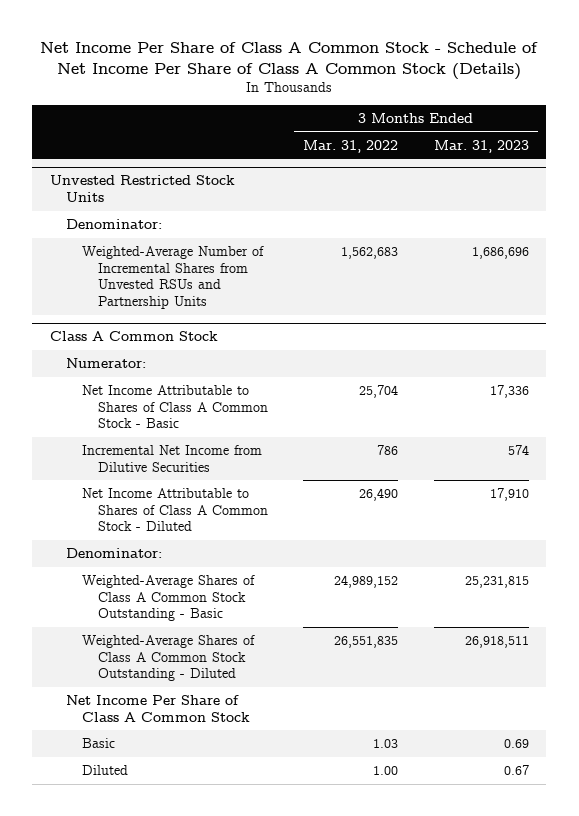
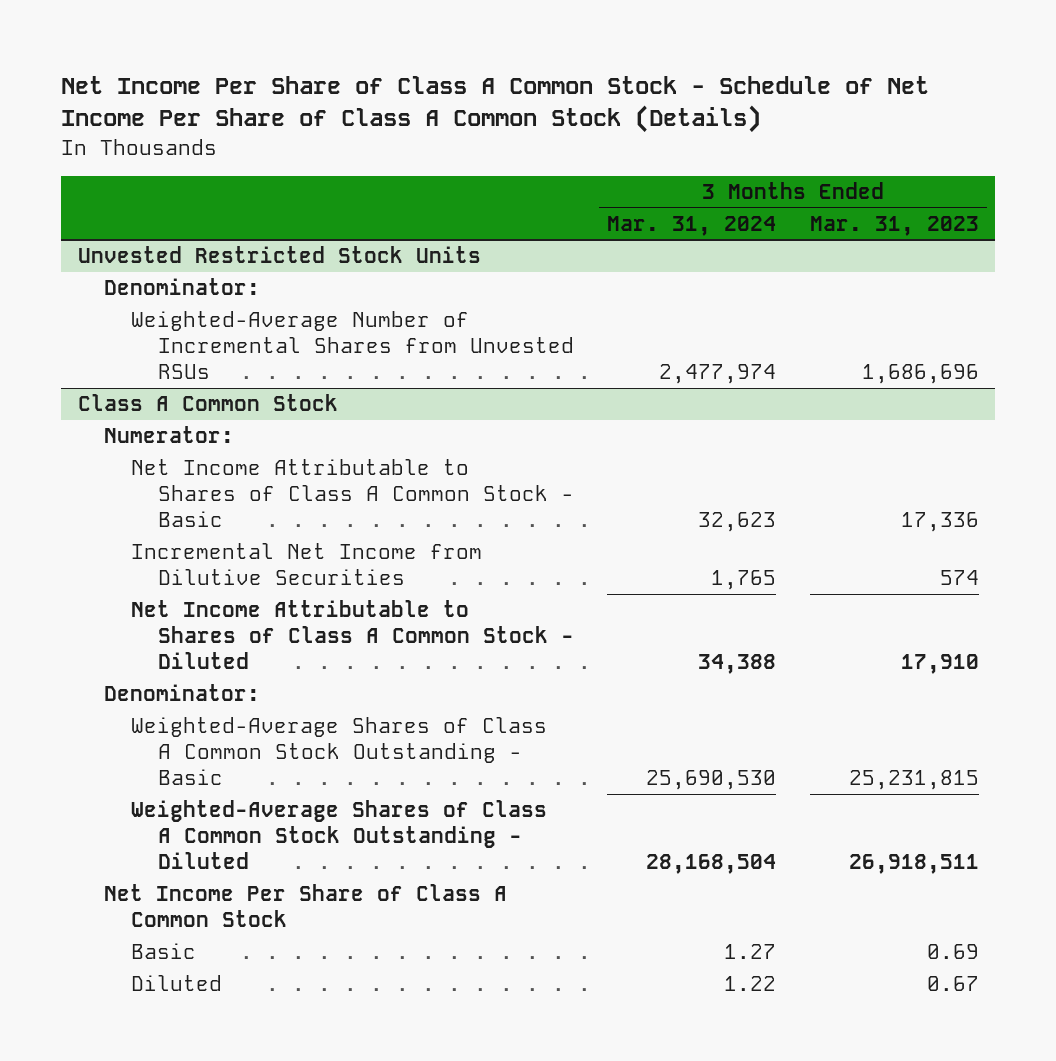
- | 3 Months Ended Mar. 31, 2022 | 3 Months Ended Mar. 31, 2023
+ | 3 Months Ended Mar. 31, 2024 | 3 Months Ended Mar. 31, 2023
@ Unvested Restricted Stock Units
- Weighted-Average Number of Incremental Shares from Unvested RSUs and Partnership Units | 1,562,683 | 1,686,696
+ Weighted-Average Number of Incremental Shares from Unvested RSUs | 2,477,974 | 1,686,696

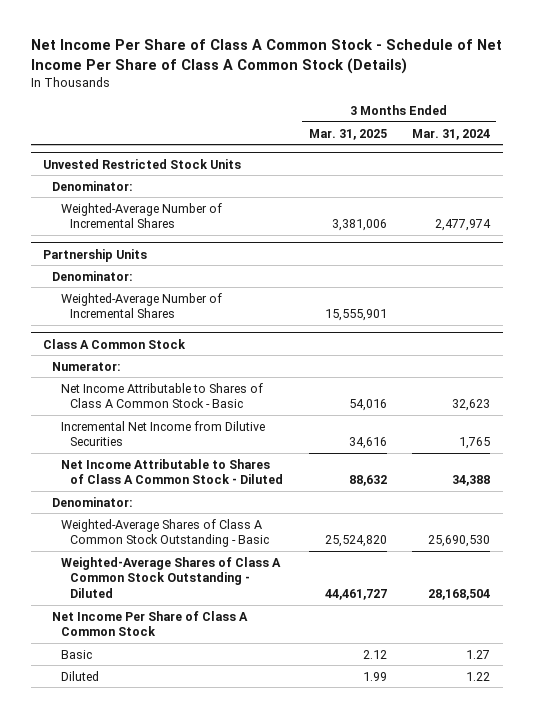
- | 3 Months Ended Mar. 31, 2024 | 3 Months Ended Mar. 31, 2023
+ | 3 Months Ended Mar. 31, 2025 | 3 Months Ended Mar. 31, 2024
@ Unvested Restricted Stock Units
- Weighted-Average Number of Incremental Shares from Unvested RSUs | 2,477,974 | 1,686,696
+ Weighted-Average Number of Incremental Shares | 3,381,006 | 2,477,974
+ Partnership Units
+ Denominator:
+ Weighted-Average Number of Incremental Shares | 15,555,901 |

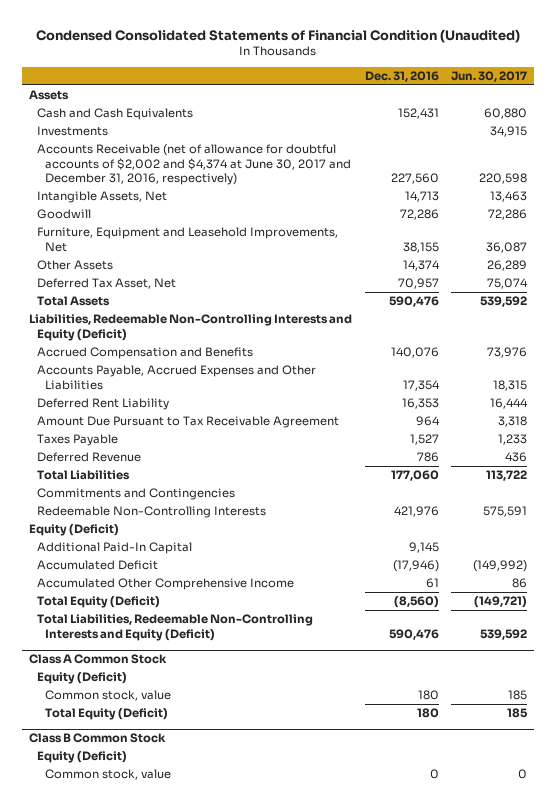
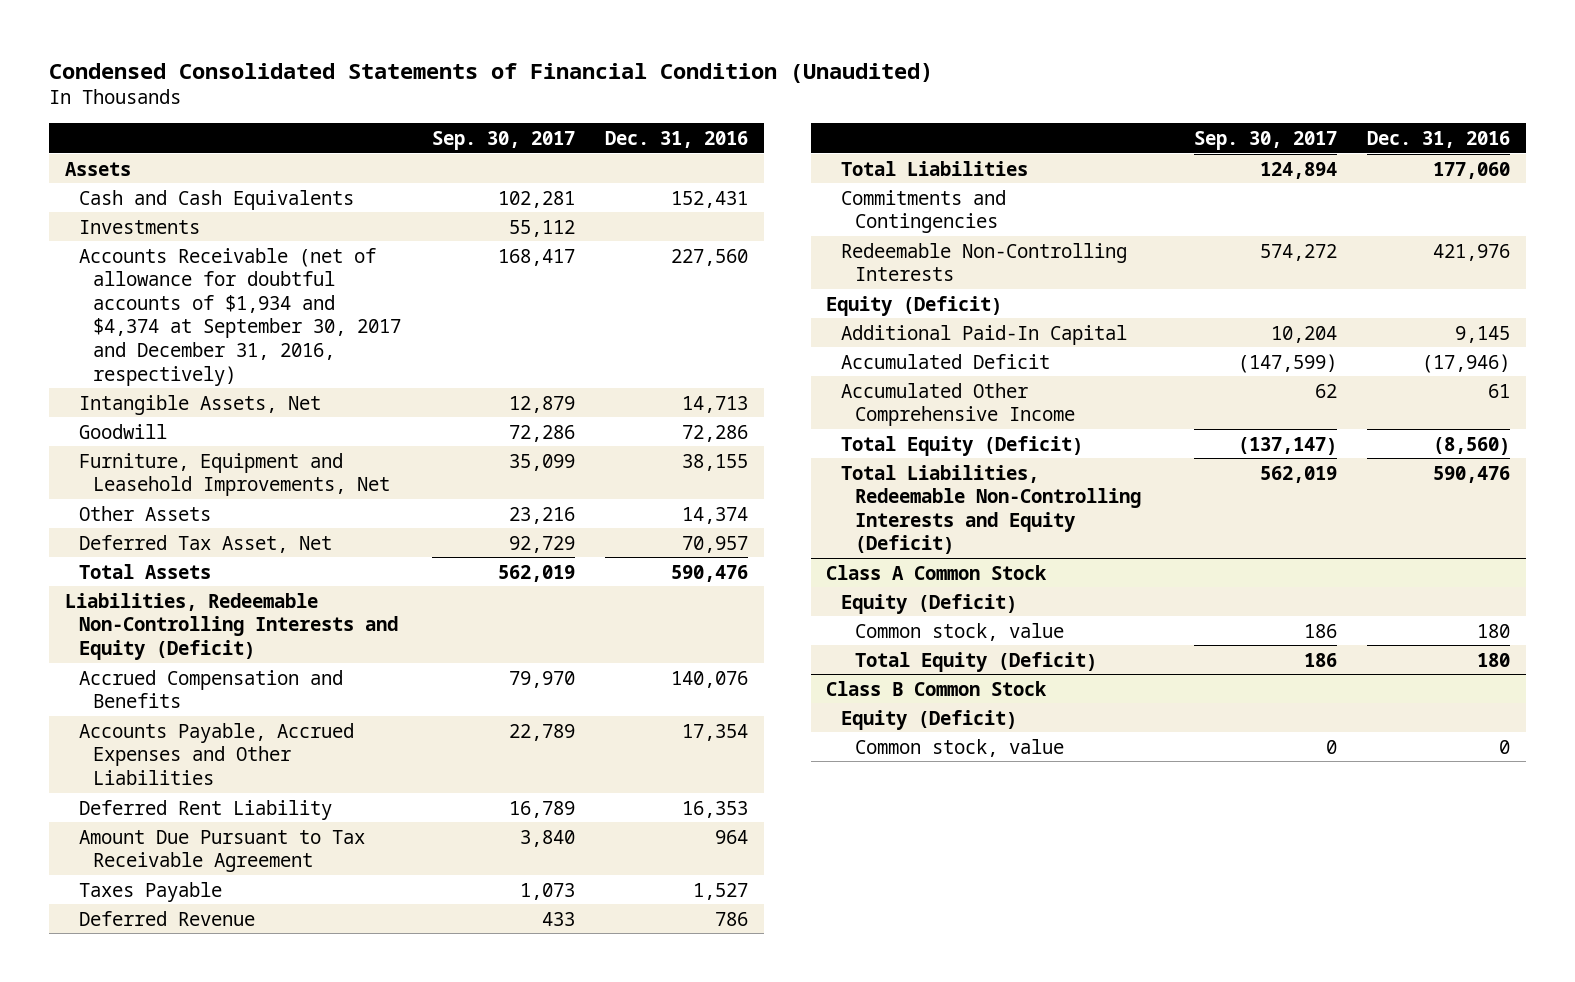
- | Dec. 31, 2016 | Jun. 30, 2017
+ | Sep. 30, 2017 | Dec. 31, 2016
- Accounts Receivable (net of allowance for doubtful accounts of $2,002 and $4,374 at June 30, 2017 and December 31, 2016, respectively) | 227,560 | 220,598
+ Accounts Receivable (net of allowance for doubtful accounts of $1,934 and $4,374 at September 30, 2017 and December 31, 2016, respectively) | 168,417 | 227,560

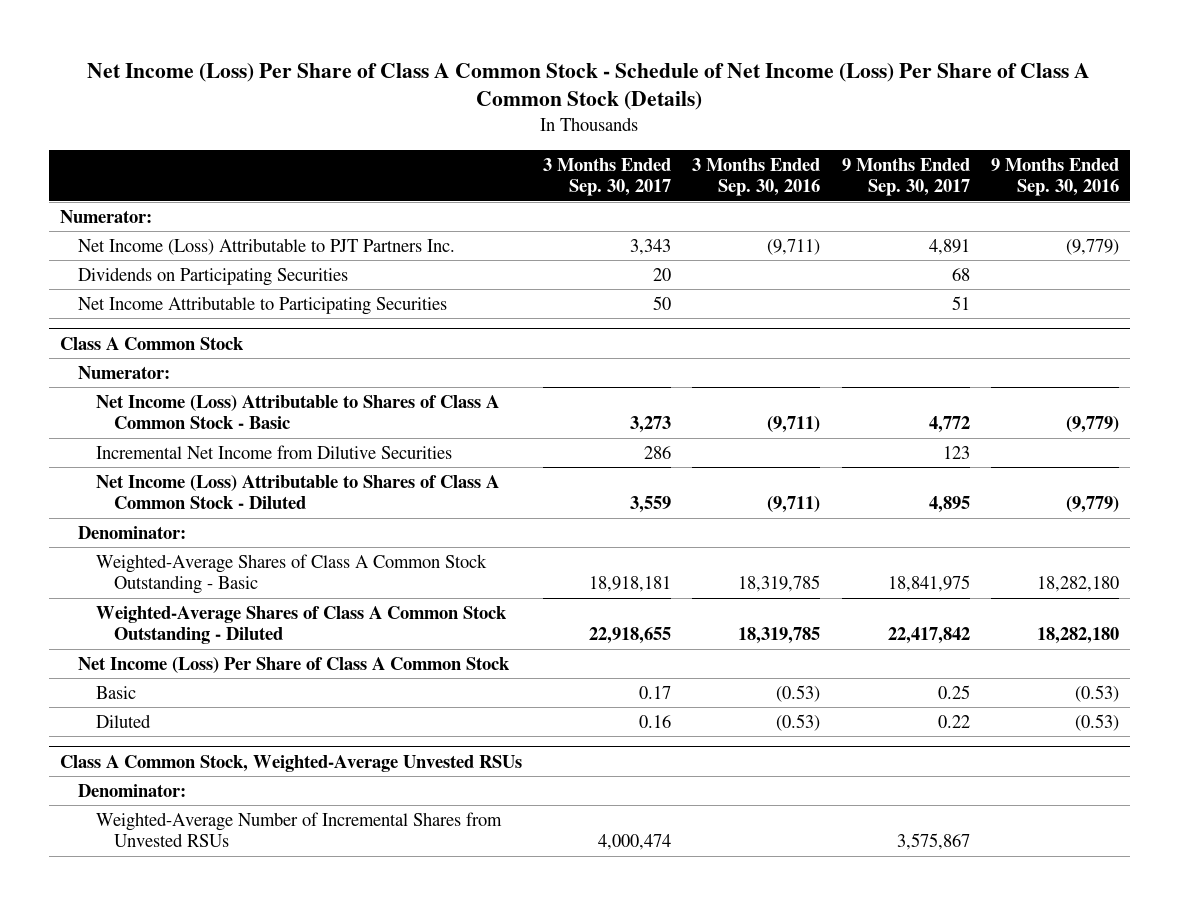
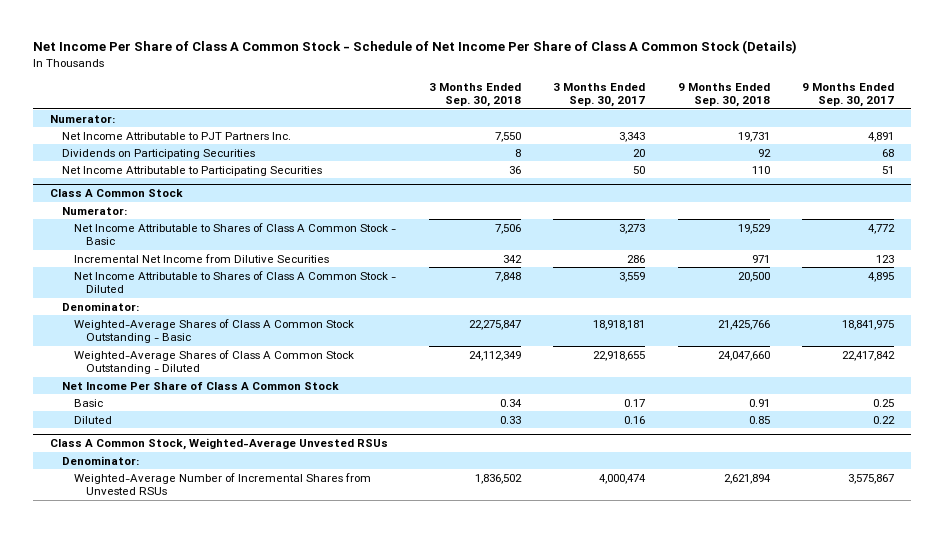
- Net Income (Loss) Per Share of Class A Common Stock - Schedule of Net Income (Loss) Per Share of Class A Common Stock (Details)
+ Net Income Per Share of Class A Common Stock - Schedule of Net Income Per Share of Class A Common Stock (Details)
- | 3 Months Ended Sep. 30, 2017 | 3 Months Ended Sep. 30, 2016 | 9 Months Ended Sep. 30, 2017 | 9 Months Ended Sep. 30, 2016
+ | 3 Months Ended Sep. 30, 2018 | 3 Months Ended Sep. 30, 2017 | 9 Months Ended Sep. 30, 2018 | 9 Months Ended Sep. 30, 2017
- Net Income (Loss) Attributable to PJT Partners Inc. | 3,343 | (9,711) | 4,891 | (9,779)
+ Net Income Attributable to PJT Partners Inc. | 7,550 | 3,343 | 19,731 | 4,891
@ Class A Common Stock
- Net Income (Loss) Attributable to Shares of Class A Common Stock - Basic | 3,273 | (9,711) | 4,772 | (9,779)
+ Net Income Attributable to Shares of Class A Common Stock - Basic | 7,506 | 3,273 | 19,529 | 4,772
- Net Income (Loss) Attributable to Shares of Class A Common Stock - Diluted | 3,559 | (9,711) | 4,895 | (9,779)
+ Net Income Attributable to Shares of Class A Common Stock - Diluted | 7,848 | 3,559 | 20,500 | 4,895
- Net Income (Loss) Per Share of Class A Common Stock
+ Net Income Per Share of Class A Common Stock

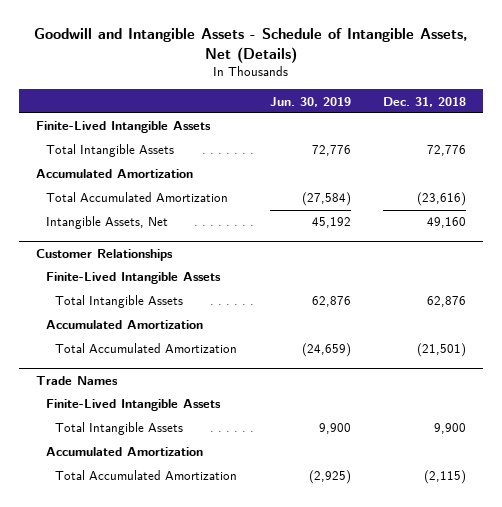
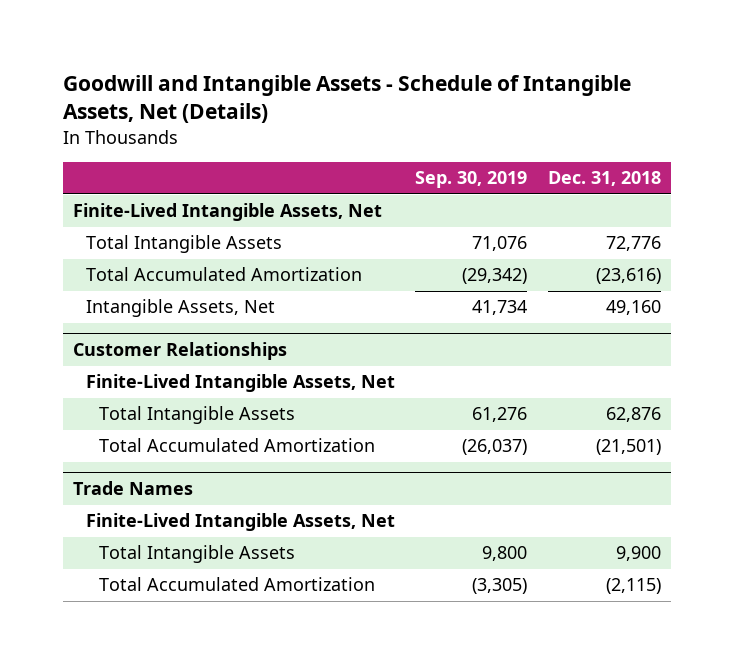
- | Jun. 30, 2019 | Dec. 31, 2018
+ | Sep. 30, 2019 | Dec. 31, 2018
- Finite-Lived Intangible Assets
+ Finite-Lived Intangible Assets, Net
- Accumulated Amortization
@ Customer Relationships
- Finite-Lived Intangible Assets
+ Finite-Lived Intangible Assets, Net
- Accumulated Amortization
@ Trade Names
- Finite-Lived Intangible Assets
+ Finite-Lived Intangible Assets, Net
- Accumulated Amortization

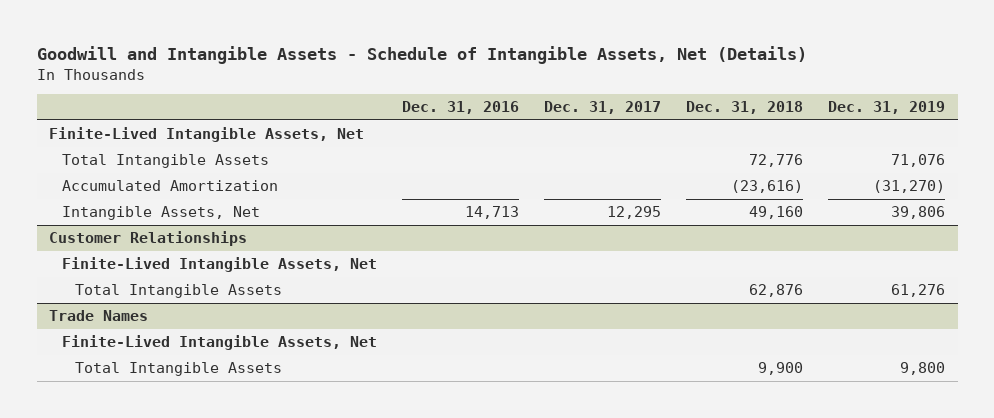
- | Sep. 30, 2019 | Dec. 31, 2018
+ | Dec. 31, 2016 | Dec. 31, 2017 | Dec. 31, 2018 | Dec. 31, 2019
- Total Accumulated Amortization | (29,342) | (23,616)
+ Accumulated Amortization | | | (23,616) | (31,270)
@ Customer Relationships
- Total Accumulated Amortization | (26,037) | (21,501)
@ Trade Names
- Total Accumulated Amortization | (3,305) | (2,115)

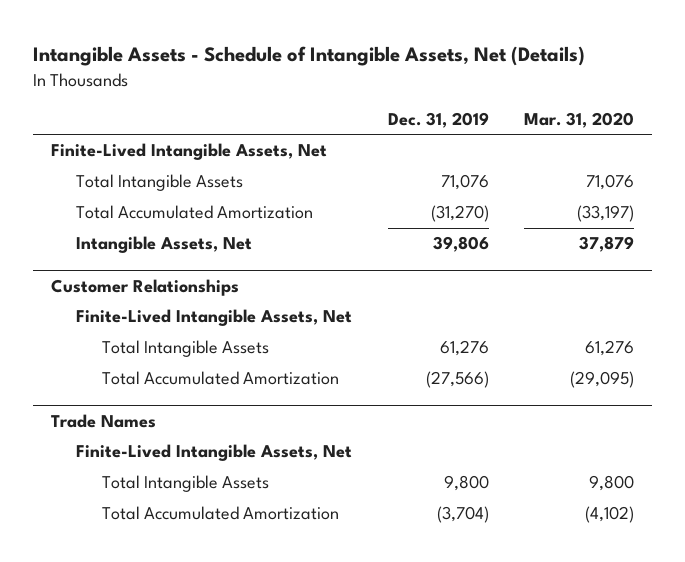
- Goodwill and Intangible Assets - Schedule of Intangible Assets, Net (Details)
+ Intangible Assets - Schedule of Intangible Assets, Net (Details)
- | Dec. 31, 2016 | Dec. 31, 2017 | Dec. 31, 2018 | Dec. 31, 2019
+ | Dec. 31, 2019 | Mar. 31, 2020
- Accumulated Amortization | | | (23,616) | (31,270)
+ Total Accumulated Amortization | (31,270) | (33,197)
@ Customer Relationships
+ Total Accumulated Amortization | (27,566) | (29,095)
@ Trade Names
+ Total Accumulated Amortization | (3,704) | (4,102)

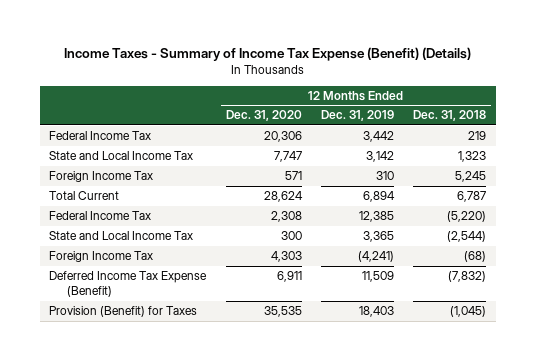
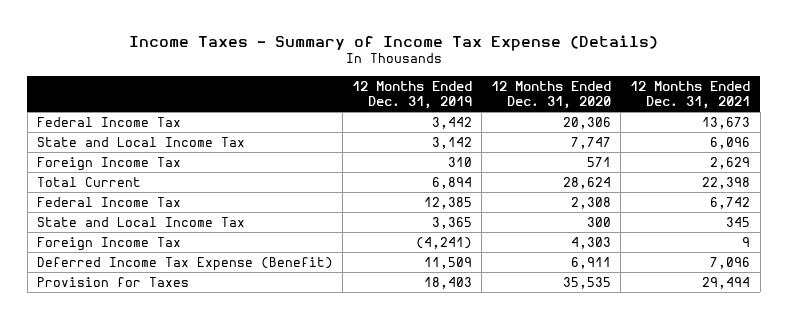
- Income Taxes - Summary of Income Tax Expense (Benefit) (Details)
+ Income Taxes - Summary of Income Tax Expense (Details)
- | 12 Months Ended Dec. 31, 2020 | 12 Months Ended Dec. 31, 2019 | 12 Months Ended Dec. 31, 2018
+ | 12 Months Ended Dec. 31, 2019 | 12 Months Ended Dec. 31, 2020 | 12 Months Ended Dec. 31, 2021
- Provision (Benefit) for Taxes | 35,535 | 18,403 | (1,045)
+ Provision for Taxes | 18,403 | 35,535 | 29,494

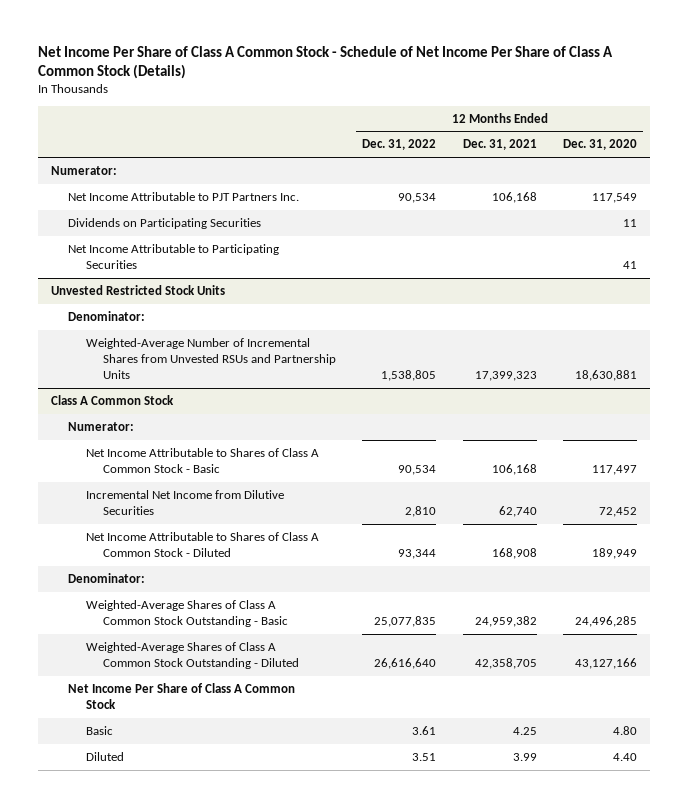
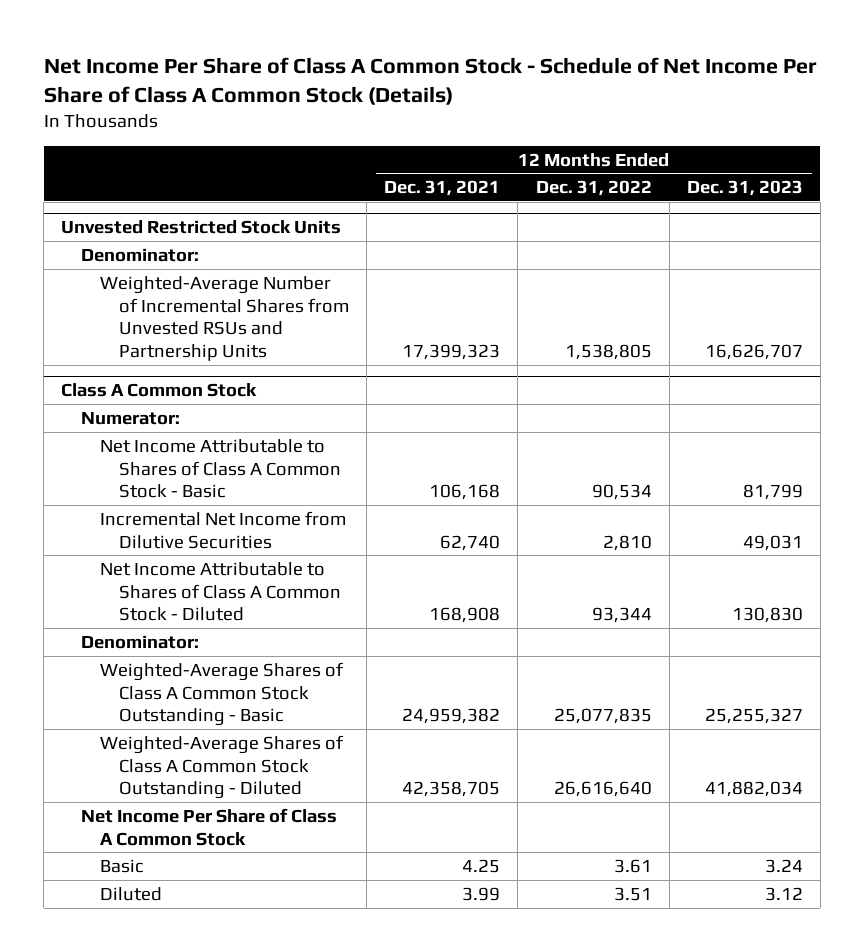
- | 12 Months Ended Dec. 31, 2022 | 12 Months Ended Dec. 31, 2021 | 12 Months Ended Dec. 31, 2020
+ | 12 Months Ended Dec. 31, 2021 | 12 Months Ended Dec. 31, 2022 | 12 Months Ended Dec. 31, 2023
- Numerator:
- Net Income Attributable to PJT Partners Inc. | 90,534 | 106,168 | 117,549
- Dividends on Participating Securities | | | 11
- Net Income Attributable to Participating Securities | | | 41

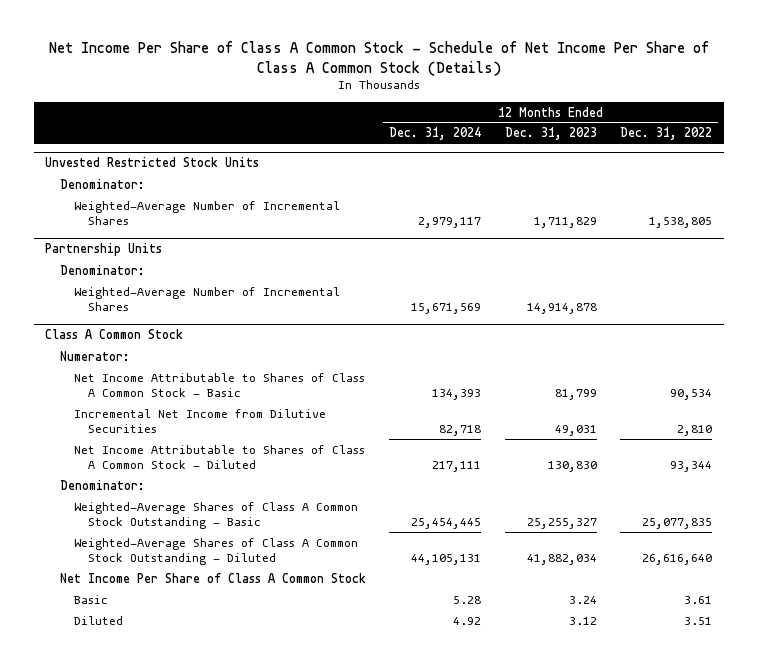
- | 12 Months Ended Dec. 31, 2021 | 12 Months Ended Dec. 31, 2022 | 12 Months Ended Dec. 31, 2023
+ | 12 Months Ended Dec. 31, 2024 | 12 Months Ended Dec. 31, 2023 | 12 Months Ended Dec. 31, 2022
@ Unvested Restricted Stock Units
- Weighted-Average Number of Incremental Shares from Unvested RSUs and Partnership Units | 17,399,323 | 1,538,805 | 16,626,707
+ Weighted-Average Number of Incremental Shares | 2,979,117 | 1,711,829 | 1,538,805
+ Partnership Units
+ Denominator:
+ Weighted-Average Number of Incremental Shares | 15,671,569 | 14,914,878 |

